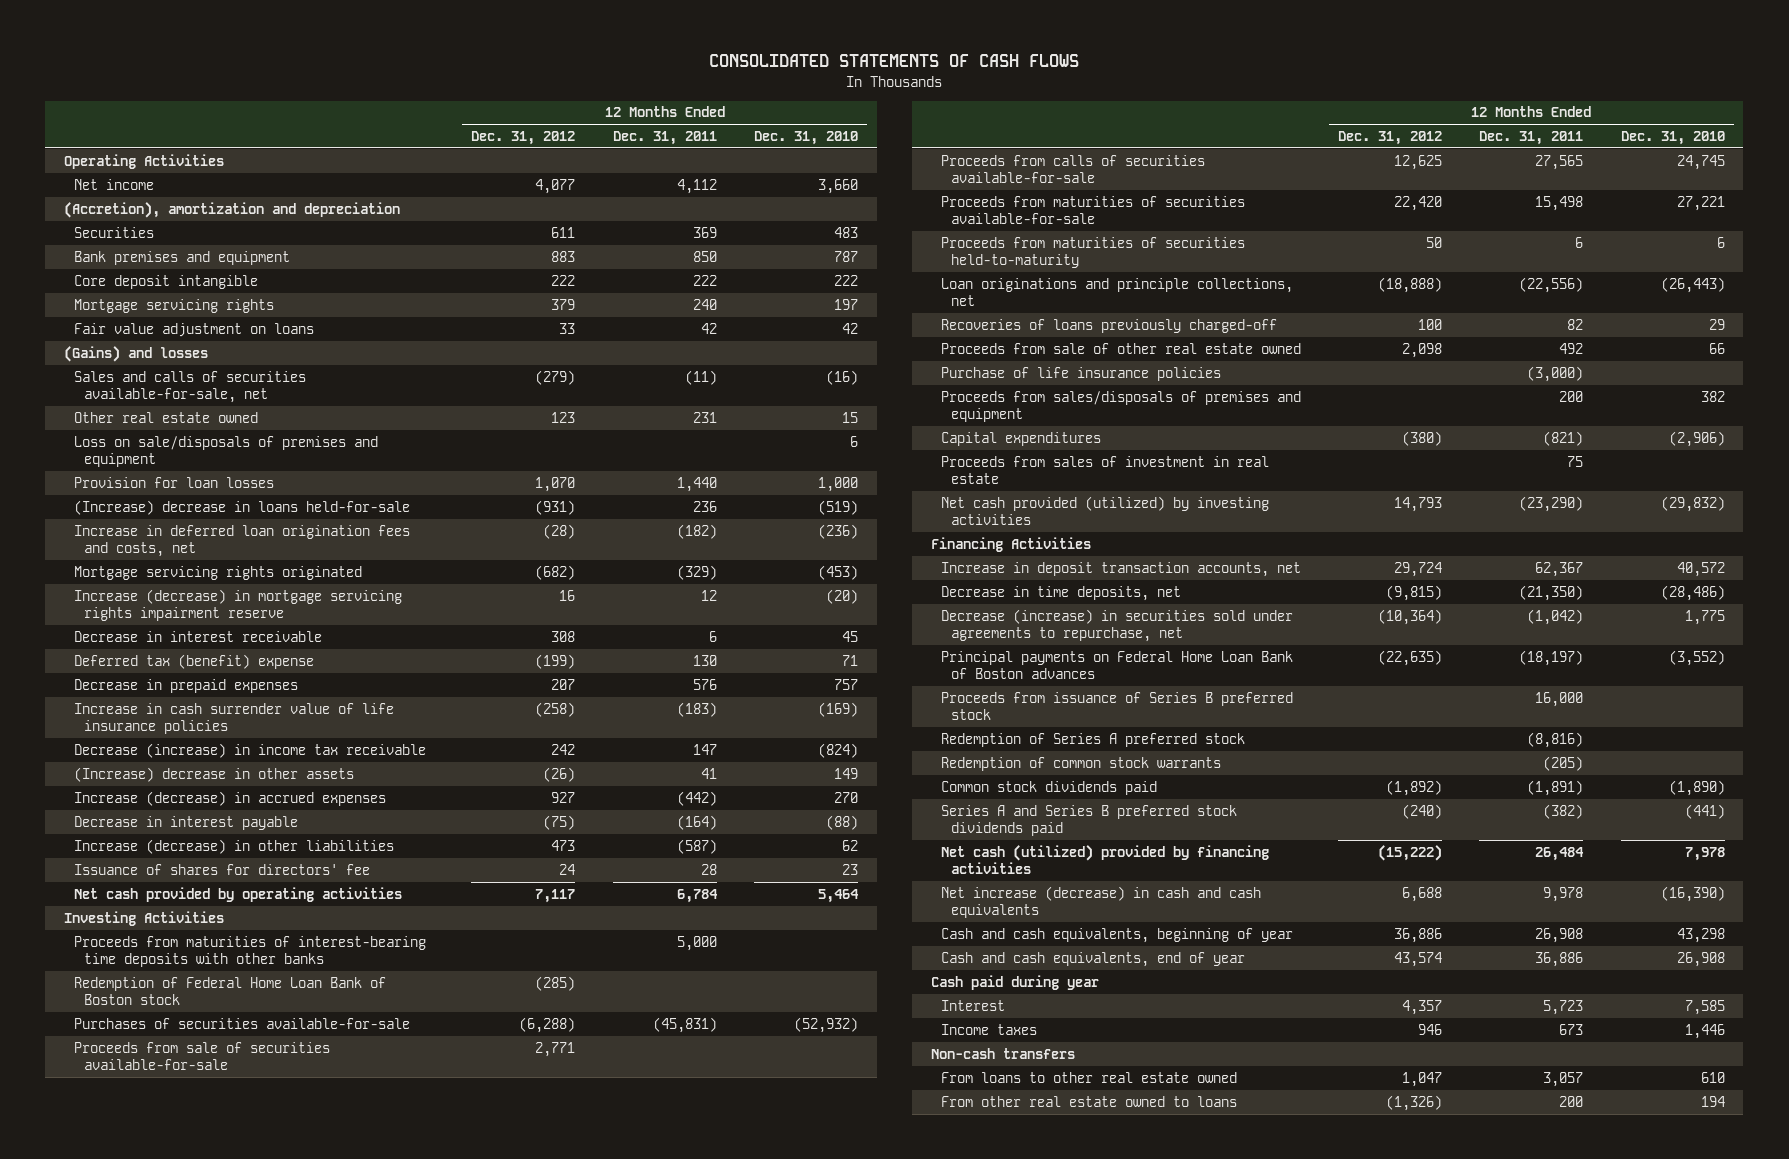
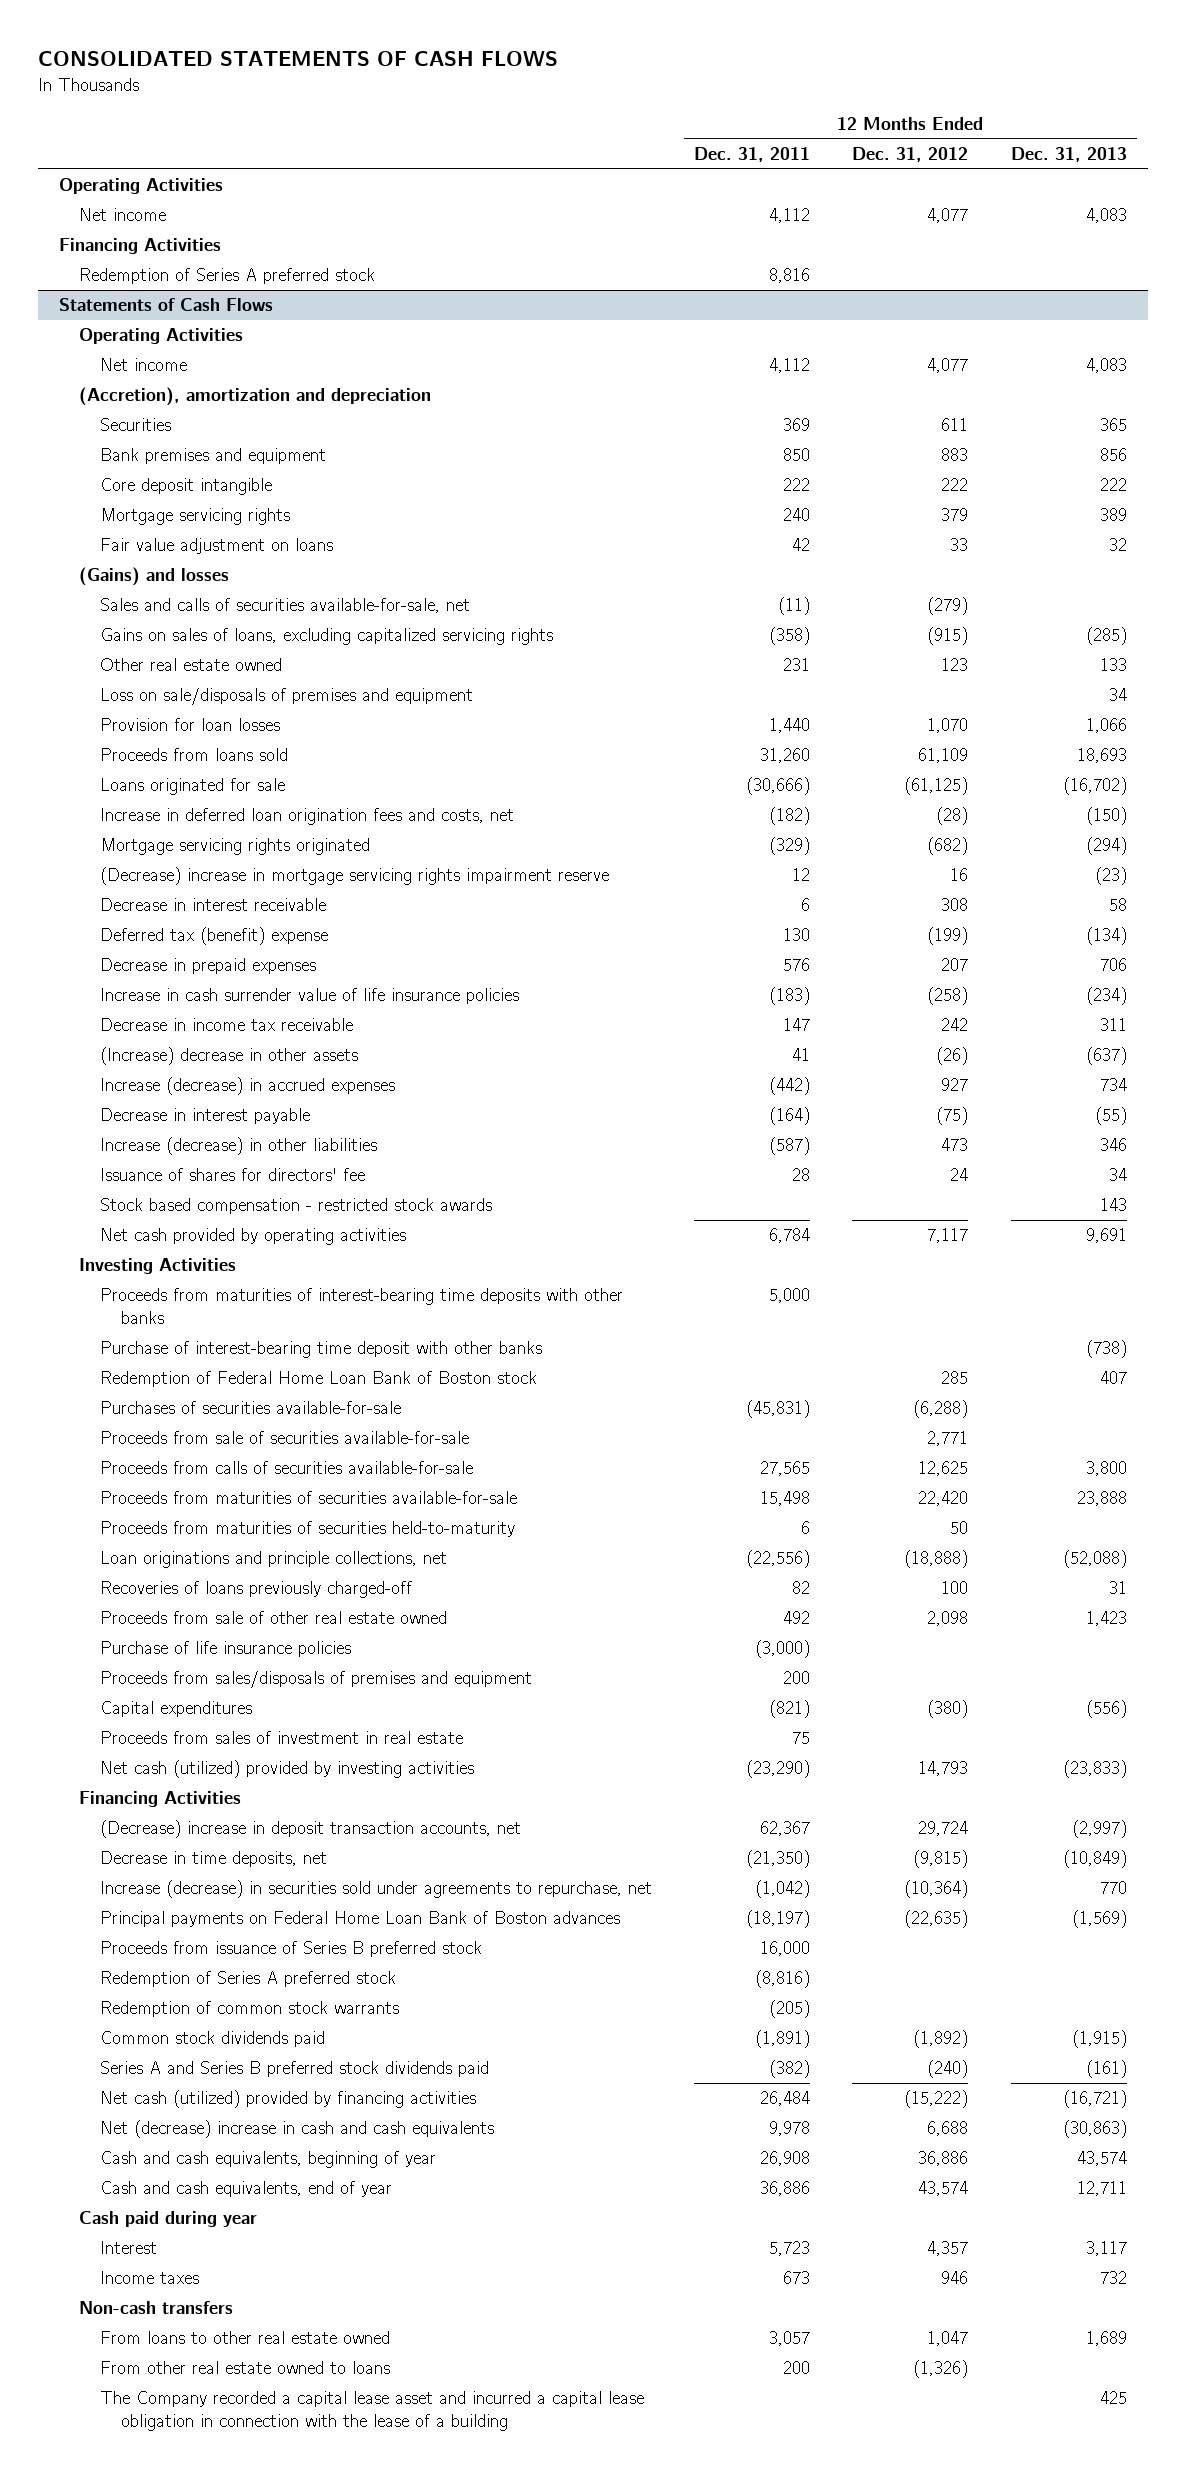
- | 12 Months Ended Dec. 31, 2012 | 12 Months Ended Dec. 31, 2011 | 12 Months Ended Dec. 31, 2010
+ | 12 Months Ended Dec. 31, 2011 | 12 Months Ended Dec. 31, 2012 | 12 Months Ended Dec. 31, 2013
+ Financing Activities
+ Redemption of Series A preferred stock | 8,816 | |
+ Statements of Cash Flows
+ Operating Activities
+ Net income | 4,112 | 4,077 | 4,083
+ Gains on sales of loans, excluding capitalized servicing rights | (358) | (915) | (285)
- (Increase) decrease in loans held-for-sale | (931) | 236 | (519)
+ Proceeds from loans sold | 31,260 | 61,109 | 18,693
+ Loans originated for sale | (30,666) | (61,125) | (16,702)
- Increase (decrease) in mortgage servicing rights impairment reserve | 16 | 12 | (20)
+ (Decrease) increase in mortgage servicing rights impairment reserve | 12 | 16 | (23)
- Decrease (increase) in income tax receivable | 242 | 147 | (824)
+ Decrease in income tax receivable | 147 | 242 | 311
+ Stock based compensation - restricted stock awards | | | 143
- Redemption of Federal Home Loan Bank of Boston stock | (285) | |
+ Purchase of interest-bearing time deposit with other banks | | | (738)
+ Redemption of Federal Home Loan Bank of Boston stock | | 285 | 407
- Net cash provided (utilized) by investing activities | 14,793 | (23,290) | (29,832)
+ Net cash (utilized) provided by investing activities | (23,290) | 14,793 | (23,833)
- Increase in deposit transaction accounts, net | 29,724 | 62,367 | 40,572
+ (Decrease) increase in deposit transaction accounts, net | 62,367 | 29,724 | (2,997)
- Decrease (increase) in securities sold under agreements to repurchase, net | (10,364) | (1,042) | 1,775
+ Increase (decrease) in securities sold under agreements to repurchase, net | (1,042) | (10,364) | 770
- Net increase (decrease) in cash and cash equivalents | 6,688 | 9,978 | (16,390)
+ Net (decrease) increase in cash and cash equivalents | 9,978 | 6,688 | (30,863)
+ The Company recorded a capital lease asset and incurred a capital lease obligation in connection with the lease of a building | | | 425

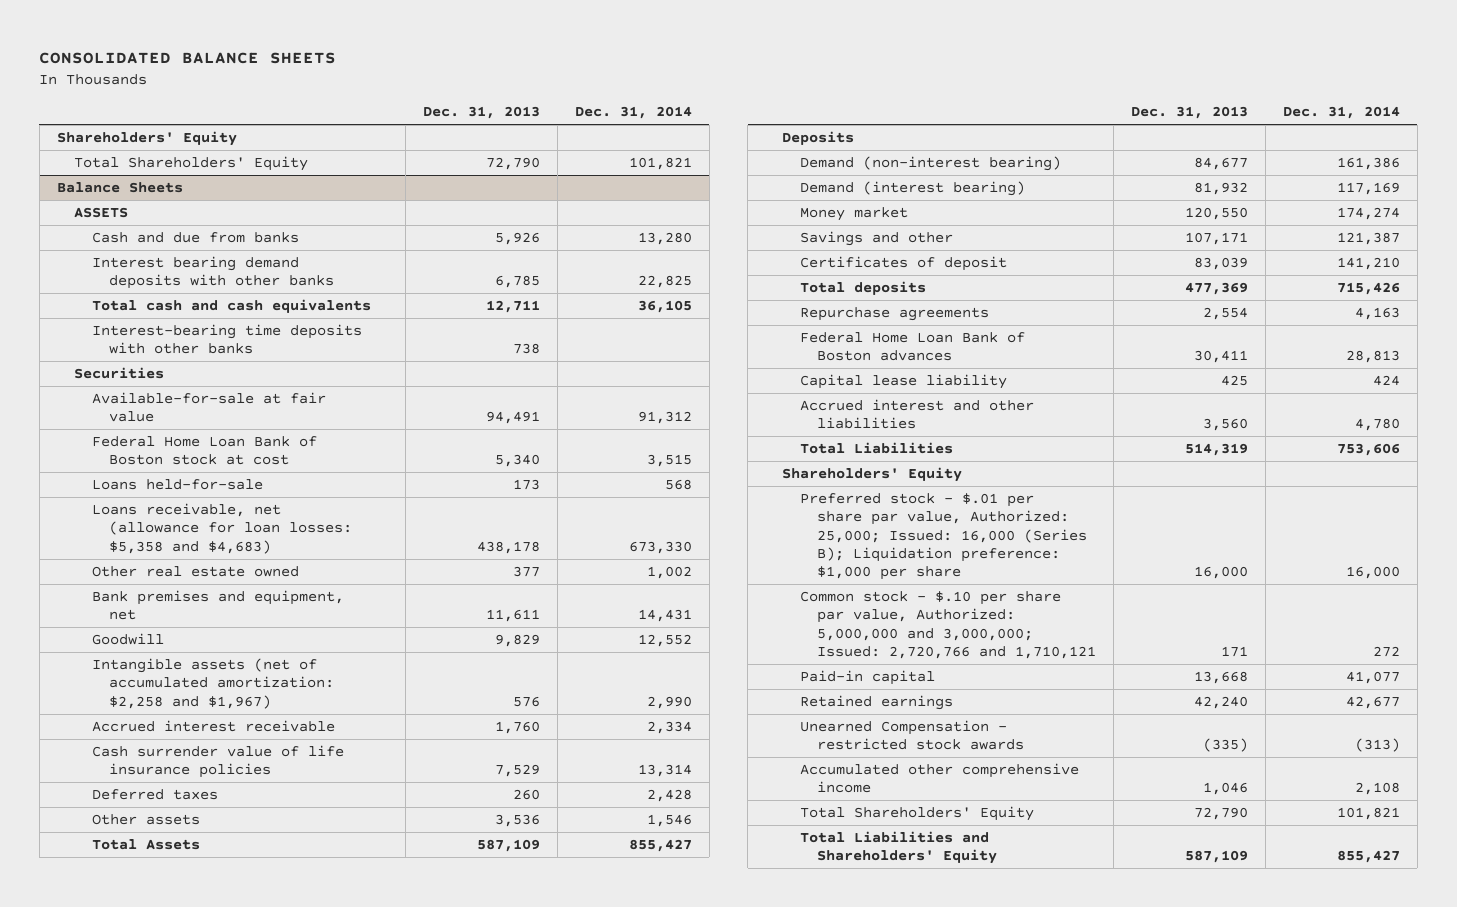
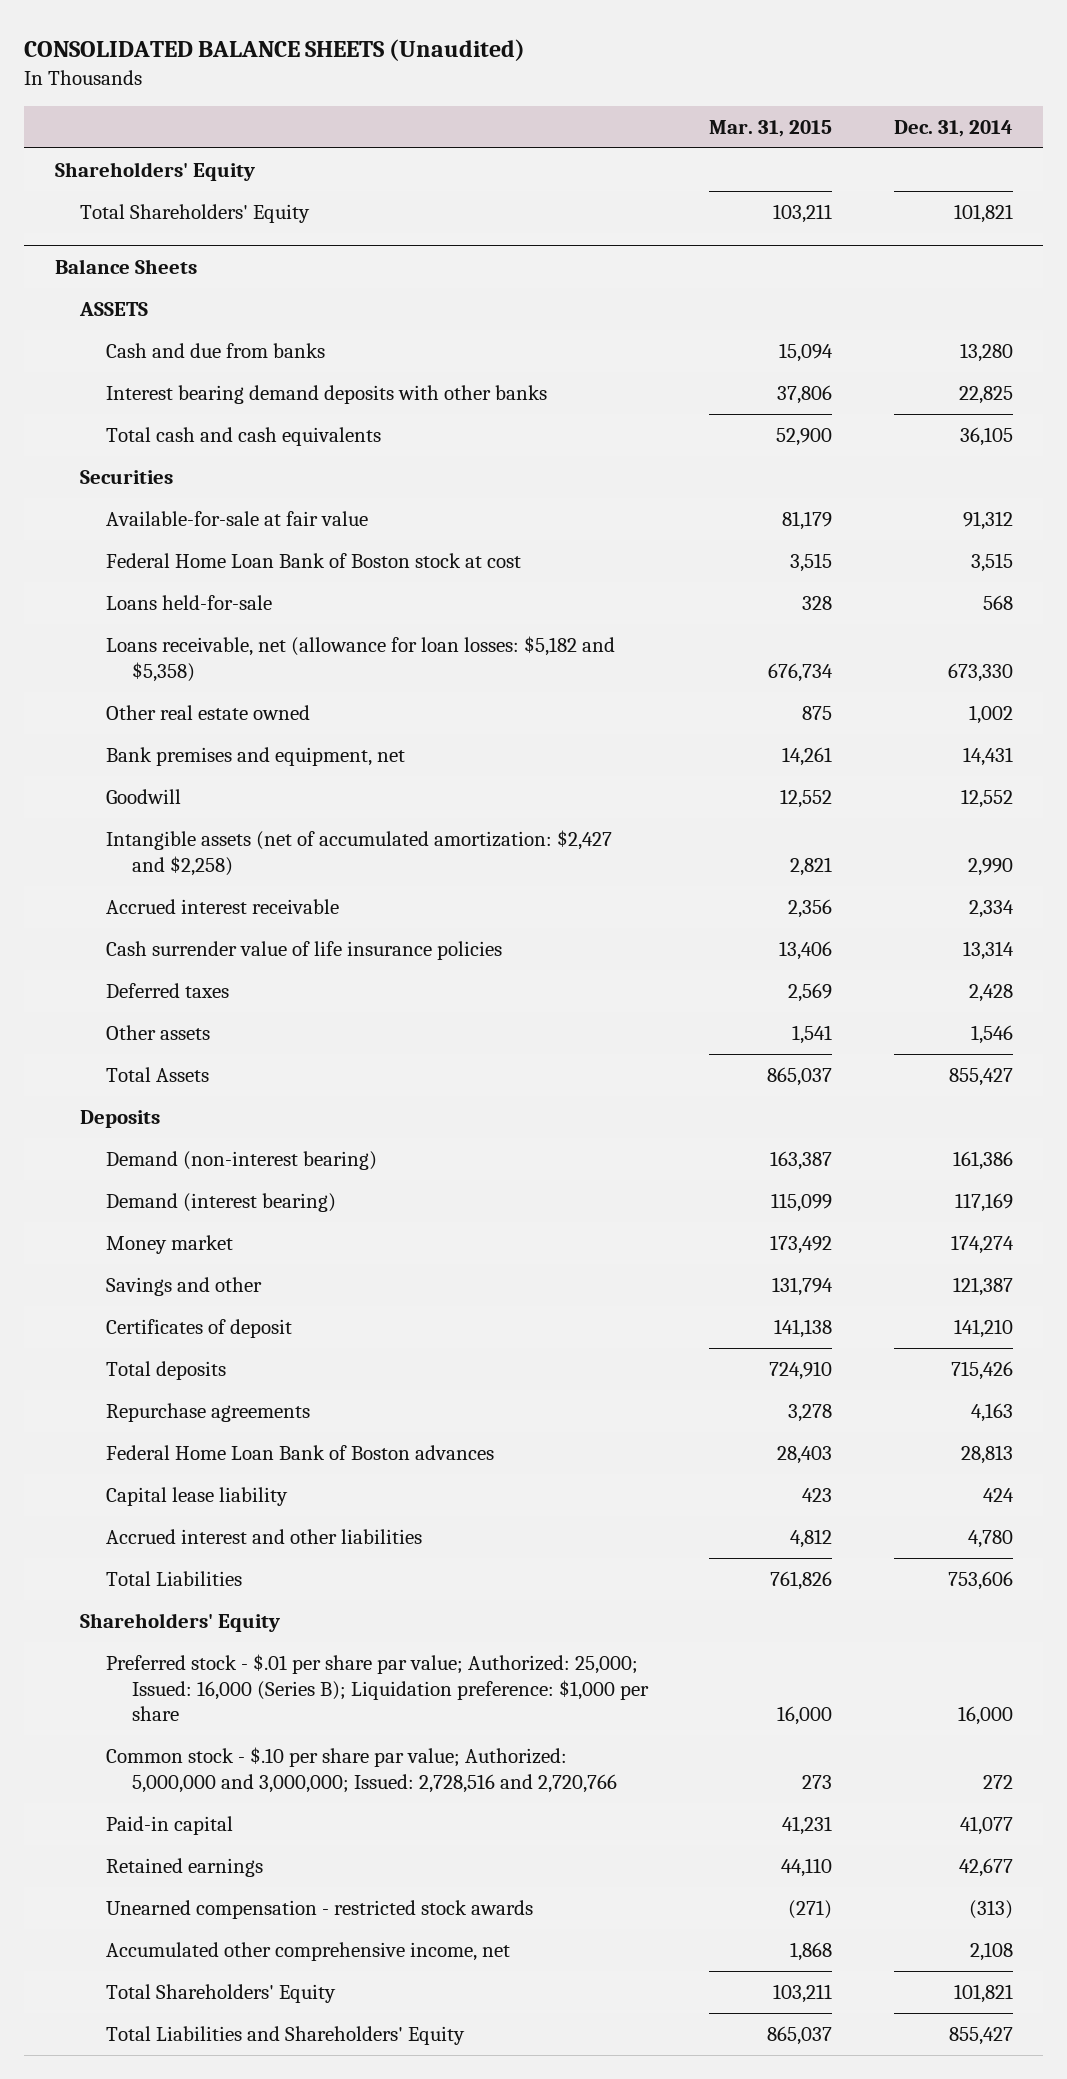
- CONSOLIDATED BALANCE SHEETS
+ CONSOLIDATED BALANCE SHEETS (Unaudited)
- | Dec. 31, 2013 | Dec. 31, 2014
+ | Mar. 31, 2015 | Dec. 31, 2014
@ Balance Sheets
- Interest-bearing time deposits with other banks | 738 |
- Loans receivable, net (allowance for loan losses: $5,358 and $4,683) | 438,178 | 673,330
+ Loans receivable, net (allowance for loan losses: $5,182 and $5,358) | 676,734 | 673,330
- Intangible assets (net of accumulated amortization: $2,258 and $1,967) | 576 | 2,990
+ Intangible assets (net of accumulated amortization: $2,427 and $2,258) | 2,821 | 2,990
- Preferred stock - $.01 per share par value, Authorized: 25,000; Issued: 16,000 (Series B); Liquidation preference: $1,000 per share | 16,000 | 16,000
- Common stock - $.10 per share par value, Authorized: 5,000,000 and 3,000,000; Issued: 2,720,766 and 1,710,121 | 171 | 272
+ Preferred stock - $.01 per share par value; Authorized: 25,000; Issued: 16,000 (Series B); Liquidation preference: $1,000 per share | 16,000 | 16,000
+ Common stock - $.10 per share par value; Authorized: 5,000,000 and 3,000,000; Issued: 2,728,516 and 2,720,766 | 273 | 272
- Unearned Compensation - restricted stock awards | (335) | (313)
- Accumulated other comprehensive income | 1,046 | 2,108
+ Unearned compensation - restricted stock awards | (271) | (313)
+ Accumulated other comprehensive income, net | 1,868 | 2,108

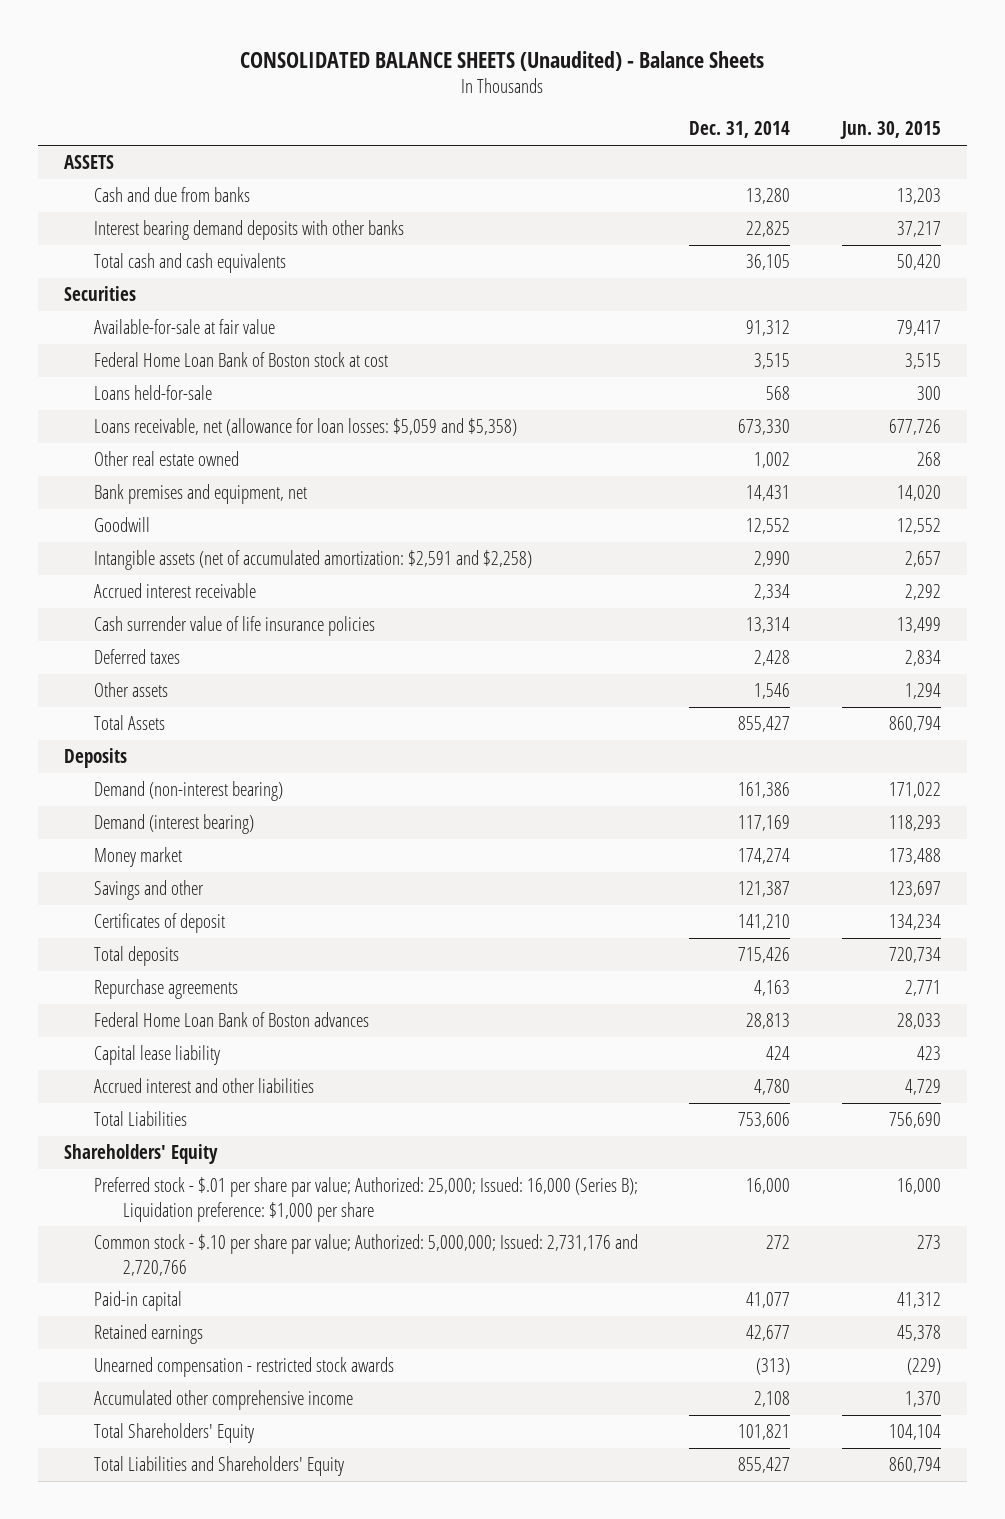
- CONSOLIDATED BALANCE SHEETS (Unaudited)
+ CONSOLIDATED BALANCE SHEETS (Unaudited) - Balance Sheets
- | Mar. 31, 2015 | Dec. 31, 2014
+ | Dec. 31, 2014 | Jun. 30, 2015
- Shareholders' Equity
- Total Shareholders' Equity | 103,211 | 101,821
- Balance Sheets
- Loans receivable, net (allowance for loan losses: $5,182 and $5,358) | 676,734 | 673,330
+ Loans receivable, net (allowance for loan losses: $5,059 and $5,358) | 673,330 | 677,726
- Intangible assets (net of accumulated amortization: $2,427 and $2,258) | 2,821 | 2,990
+ Intangible assets (net of accumulated amortization: $2,591 and $2,258) | 2,990 | 2,657
- Common stock - $.10 per share par value; Authorized: 5,000,000 and 3,000,000; Issued: 2,728,516 and 2,720,766 | 273 | 272
+ Common stock - $.10 per share par value; Authorized: 5,000,000; Issued: 2,731,176 and 2,720,766 | 272 | 273
- Accumulated other comprehensive income, net | 1,868 | 2,108
+ Accumulated other comprehensive income | 2,108 | 1,370

